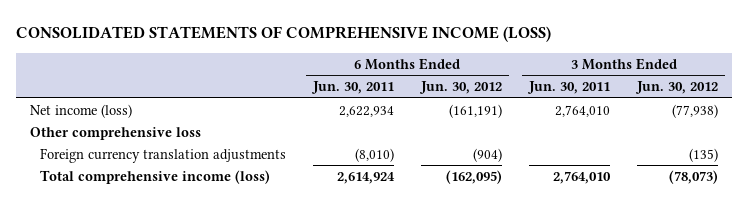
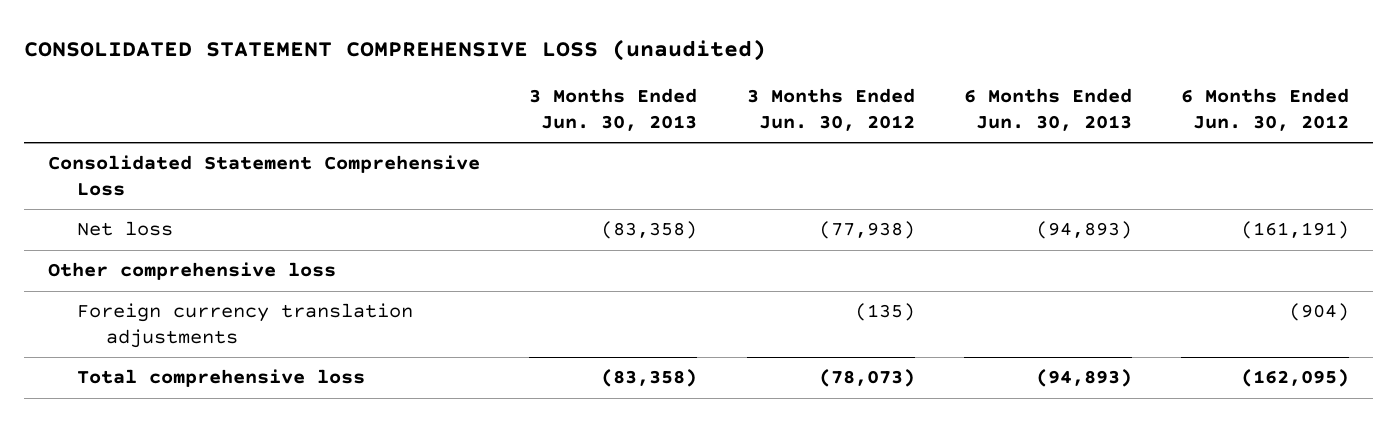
- CONSOLIDATED STATEMENTS OF COMPREHENSIVE INCOME (LOSS)
+ CONSOLIDATED STATEMENT COMPREHENSIVE LOSS (unaudited)
- | 6 Months Ended Jun. 30, 2011 | 6 Months Ended Jun. 30, 2012 | 3 Months Ended Jun. 30, 2011 | 3 Months Ended Jun. 30, 2012
+ | 3 Months Ended Jun. 30, 2013 | 3 Months Ended Jun. 30, 2012 | 6 Months Ended Jun. 30, 2013 | 6 Months Ended Jun. 30, 2012
- Net income (loss) | 2,622,934 | (161,191) | 2,764,010 | (77,938)
+ Consolidated Statement Comprehensive Loss
+ Net loss | (83,358) | (77,938) | (94,893) | (161,191)
- Total comprehensive income (loss) | 2,614,924 | (162,095) | 2,764,010 | (78,073)
+ Total comprehensive loss | (83,358) | (78,073) | (94,893) | (162,095)

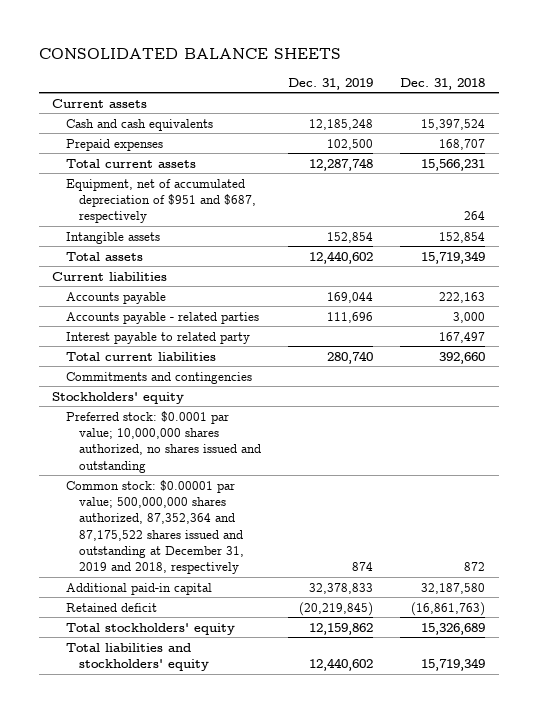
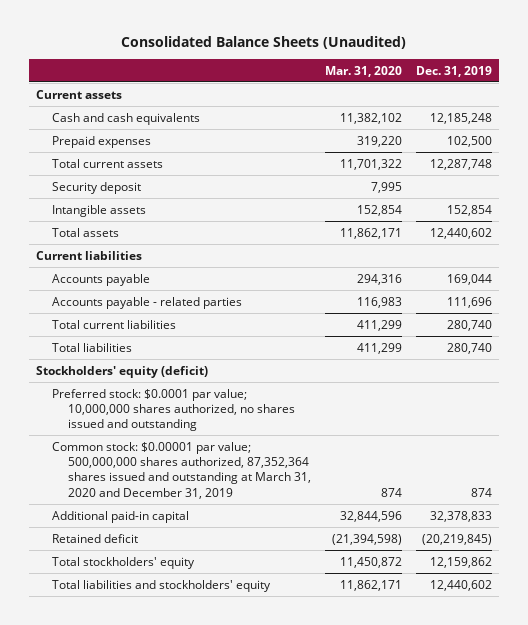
- CONSOLIDATED BALANCE SHEETS
+ Consolidated Balance Sheets (Unaudited)
- | Dec. 31, 2019 | Dec. 31, 2018
+ | Mar. 31, 2020 | Dec. 31, 2019
- Equipment, net of accumulated depreciation of $951 and $687, respectively | | 264
+ Security deposit | 7,995 |
- Interest payable to related party | | 167,497
- Commitments and contingencies
- Stockholders' equity
+ Total liabilities | 411,299 | 280,740
+ Stockholders' equity (deficit)
- Common stock: $0.00001 par value; 500,000,000 shares authorized, 87,352,364 and 87,175,522 shares issued and outstanding at December 31, 2019 and 2018, respectively | 874 | 872
+ Common stock: $0.00001 par value; 500,000,000 shares authorized, 87,352,364 shares issued and outstanding at March 31, 2020 and December 31, 2019 | 874 | 874

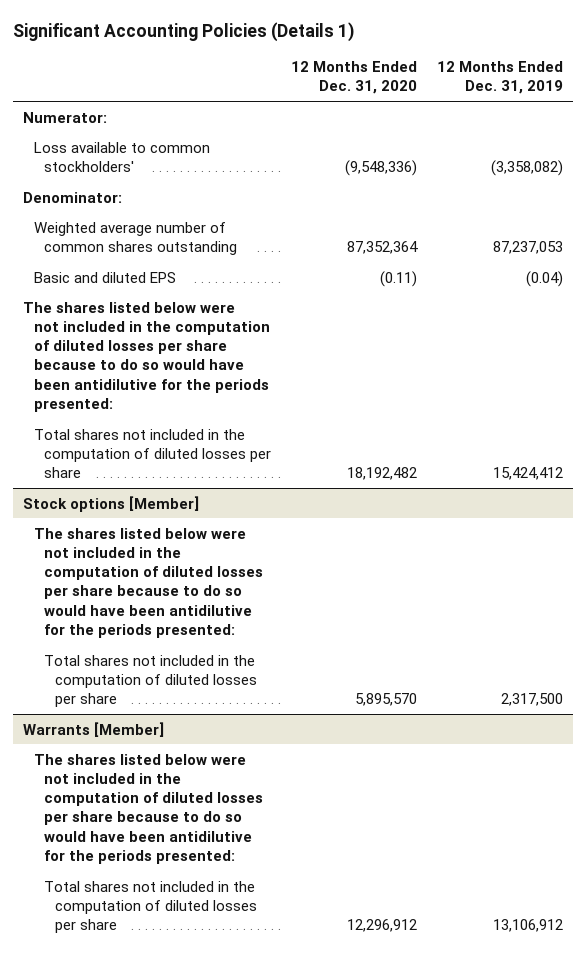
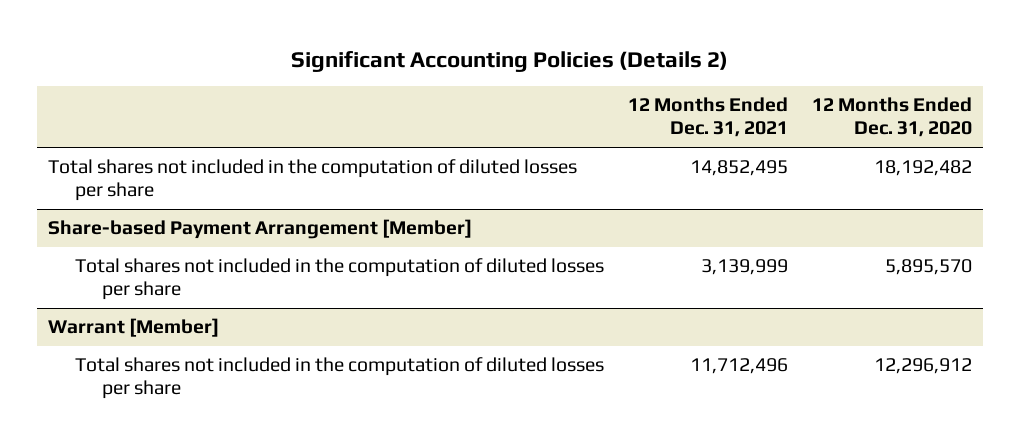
- Significant Accounting Policies (Details 1)
+ Significant Accounting Policies (Details 2)
- | 12 Months Ended Dec. 31, 2020 | 12 Months Ended Dec. 31, 2019
+ | 12 Months Ended Dec. 31, 2021 | 12 Months Ended Dec. 31, 2020
- Numerator:
- Loss available to common stockholders' | (9,548,336) | (3,358,082)
- Denominator:
- Weighted average number of common shares outstanding | 87,352,364 | 87,237,053
- Basic and diluted EPS | (0.11) | (0.04)
- The shares listed below were not included in the computation of diluted losses per share because to do so would have been antidilutive for the periods presented:
- Stock options [Member]
- The shares listed below were not included in the computation of diluted losses per share because to do so would have been antidilutive for the periods presented:
+ Share-based Payment Arrangement [Member]
- Warrants [Member]
- The shares listed below were not included in the computation of diluted losses per share because to do so would have been antidilutive for the periods presented:
+ Warrant [Member]

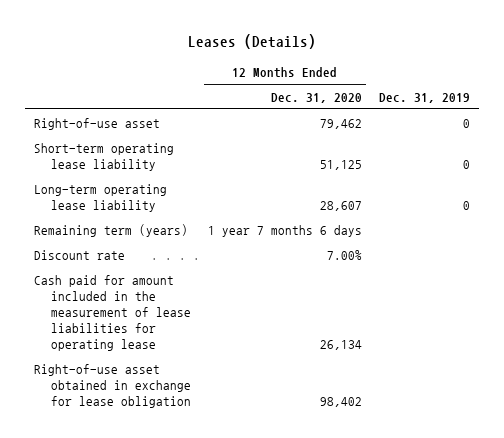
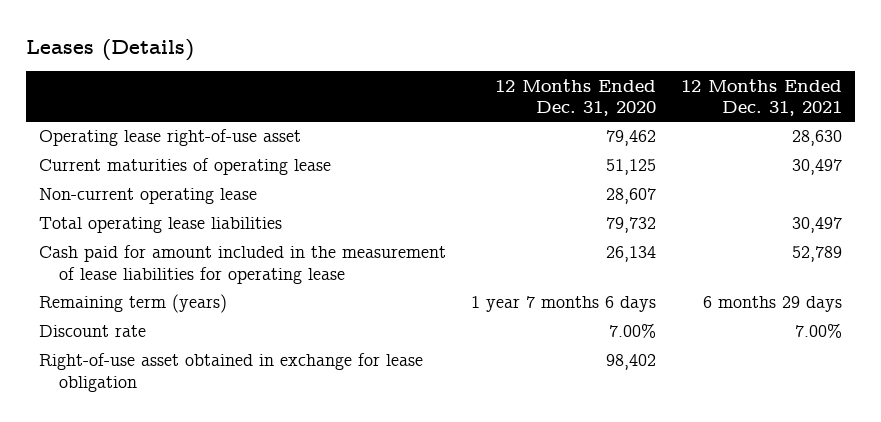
- | 12 Months Ended Dec. 31, 2020 | Dec. 31, 2019
+ | 12 Months Ended Dec. 31, 2020 | 12 Months Ended Dec. 31, 2021
- Right-of-use asset | 79,462 | 0
- Short-term operating lease liability | 51,125 | 0
- Long-term operating lease liability | 28,607 | 0
+ Operating lease right-of-use asset | 79,462 | 28,630
+ Current maturities of operating lease | 51,125 | 30,497
+ Non-current operating lease | 28,607 |
+ Total operating lease liabilities | 79,732 | 30,497
moved up: Cash paid for amount included in the measurement of lease liabilities for operating lease | 26,134 | 52,789

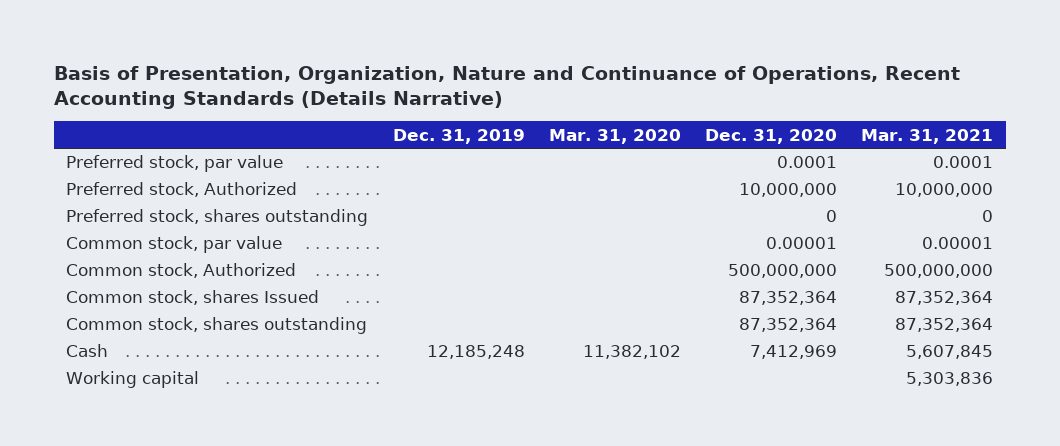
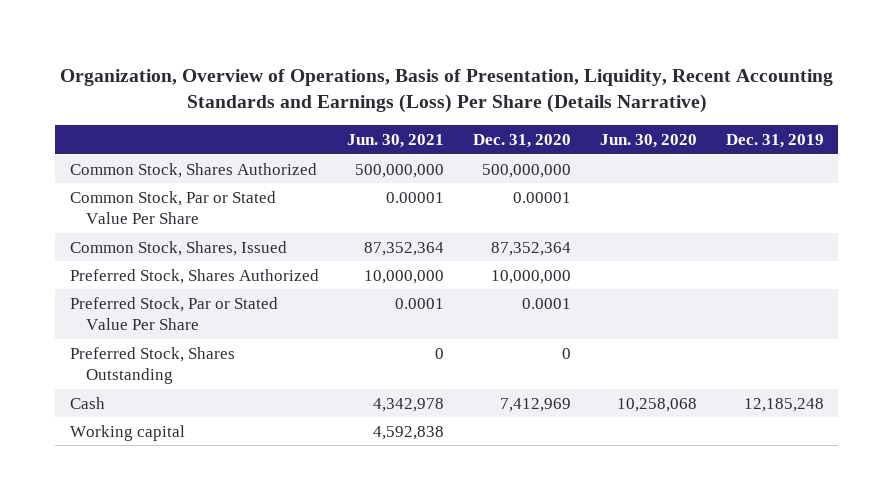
- Basis of Presentation, Organization, Nature and Continuance of Operations, Recent Accounting Standards (Details Narrative)
+ Organization, Overview of Operations, Basis of Presentation, Liquidity, Recent Accounting Standards and Earnings (Loss) Per Share (Details Narrative)
- | Dec. 31, 2019 | Mar. 31, 2020 | Dec. 31, 2020 | Mar. 31, 2021
+ | Jun. 30, 2021 | Dec. 31, 2020 | Jun. 30, 2020 | Dec. 31, 2019
- Preferred stock, par value | | | 0.0001 | 0.0001
- Preferred stock, Authorized | | | 10,000,000 | 10,000,000
- Preferred stock, shares outstanding | | | 0 | 0
- Common stock, par value | | | 0.00001 | 0.00001
- Common stock, Authorized | | | 500,000,000 | 500,000,000
- Common stock, shares Issued | | | 87,352,364 | 87,352,364
- Common stock, shares outstanding | | | 87,352,364 | 87,352,364
+ Common Stock, Shares Authorized | 500,000,000 | 500,000,000 | |
+ Common Stock, Par or Stated Value Per Share | 0.00001 | 0.00001 | |
+ Common Stock, Shares, Issued | 87,352,364 | 87,352,364 | |
+ Preferred Stock, Shares Authorized | 10,000,000 | 10,000,000 | |
+ Preferred Stock, Par or Stated Value Per Share | 0.0001 | 0.0001 | |
+ Preferred Stock, Shares Outstanding | 0 | 0 | |

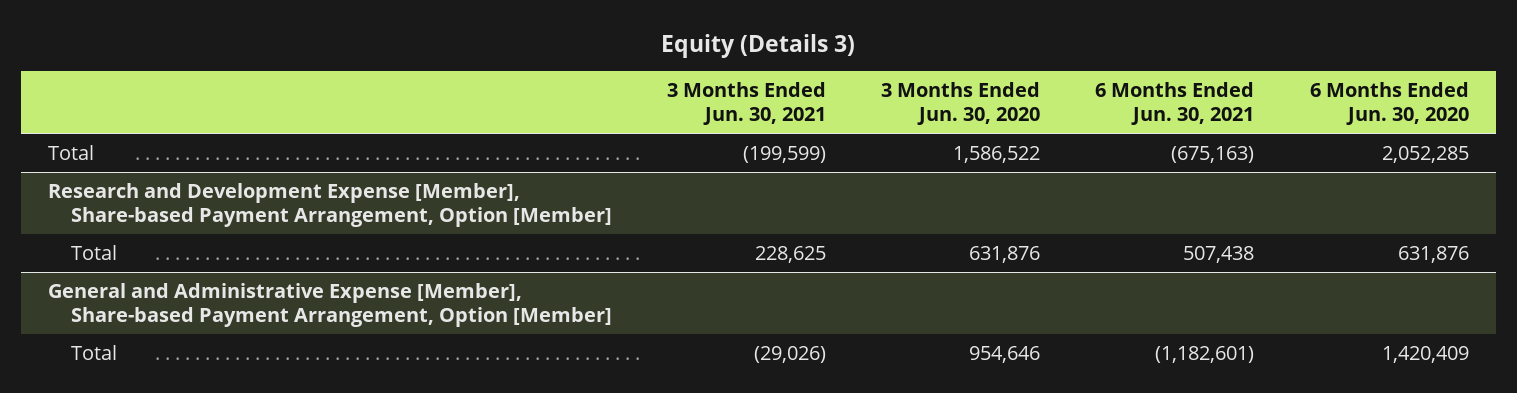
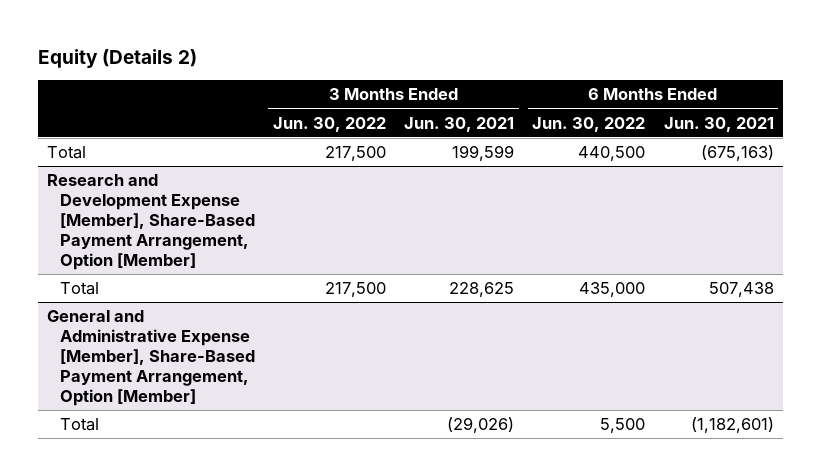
- Equity (Details 3)
+ Equity (Details 2)
- | 3 Months Ended Jun. 30, 2021 | 3 Months Ended Jun. 30, 2020 | 6 Months Ended Jun. 30, 2021 | 6 Months Ended Jun. 30, 2020
+ | 3 Months Ended Jun. 30, 2022 | 3 Months Ended Jun. 30, 2021 | 6 Months Ended Jun. 30, 2022 | 6 Months Ended Jun. 30, 2021
- Total | (199,599) | 1,586,522 | (675,163) | 2,052,285
- Research and Development Expense [Member], Share-based Payment Arrangement, Option [Member]
+ Total | 217,500 | 199,599 | 440,500 | (675,163)
+ Research and Development Expense [Member], Share-Based Payment Arrangement, Option [Member]
- General and Administrative Expense [Member], Share-based Payment Arrangement, Option [Member]
+ General and Administrative Expense [Member], Share-Based Payment Arrangement, Option [Member]

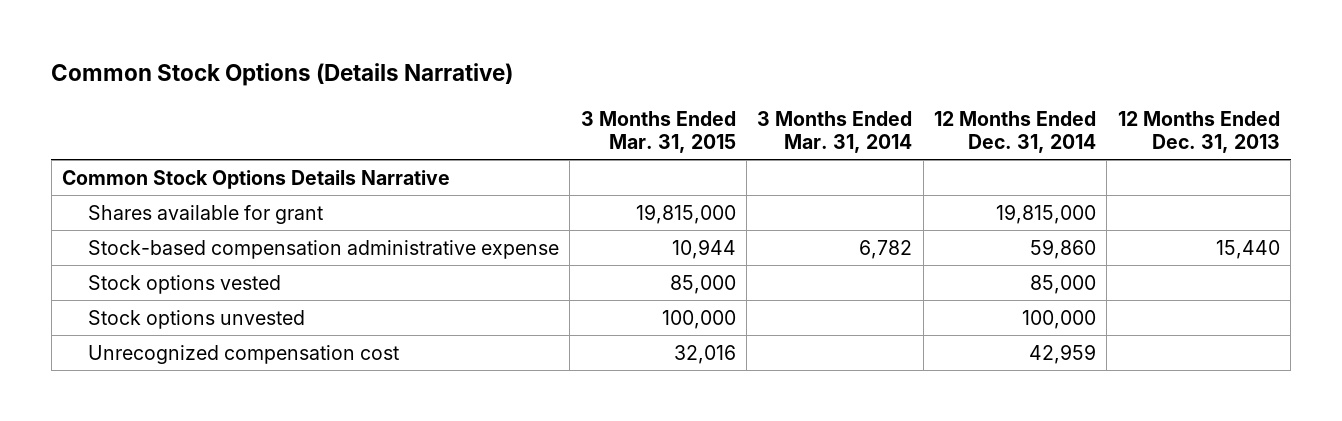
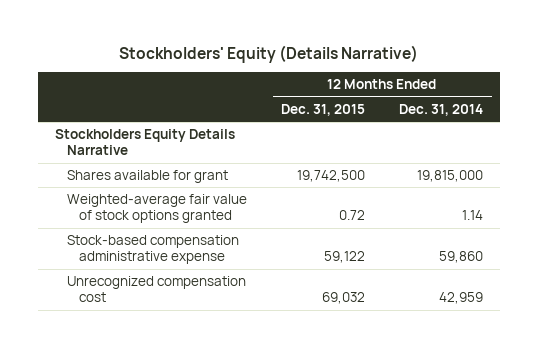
- Common Stock Options (Details Narrative)
+ Stockholders' Equity (Details Narrative)
- | 3 Months Ended Mar. 31, 2015 | 3 Months Ended Mar. 31, 2014 | 12 Months Ended Dec. 31, 2014 | 12 Months Ended Dec. 31, 2013
+ | 12 Months Ended Dec. 31, 2015 | 12 Months Ended Dec. 31, 2014
- Common Stock Options Details Narrative
+ Stockholders Equity Details Narrative
+ Weighted-average fair value of stock options granted | 0.72 | 1.14
- Stock options vested | 85,000 | | 85,000 |
- Stock options unvested | 100,000 | | 100,000 |

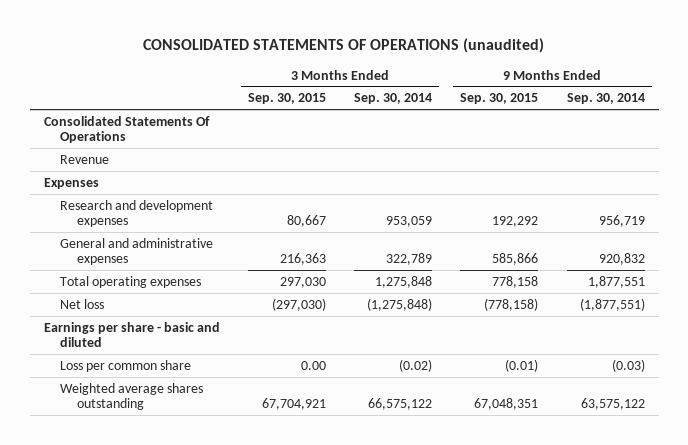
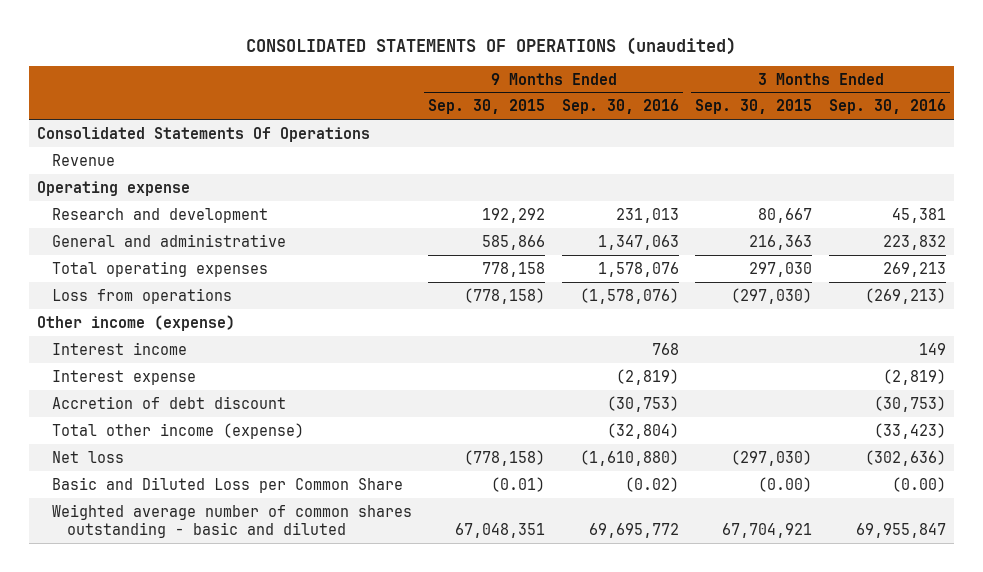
- | 3 Months Ended Sep. 30, 2015 | 3 Months Ended Sep. 30, 2014 | 9 Months Ended Sep. 30, 2015 | 9 Months Ended Sep. 30, 2014
+ | 9 Months Ended Sep. 30, 2015 | 9 Months Ended Sep. 30, 2016 | 3 Months Ended Sep. 30, 2015 | 3 Months Ended Sep. 30, 2016
- Expenses
- Research and development expenses | 80,667 | 953,059 | 192,292 | 956,719
- General and administrative expenses | 216,363 | 322,789 | 585,866 | 920,832
+ Operating expense
+ Research and development | 192,292 | 231,013 | 80,667 | 45,381
+ General and administrative | 585,866 | 1,347,063 | 216,363 | 223,832
+ Loss from operations | (778,158) | (1,578,076) | (297,030) | (269,213)
+ Other income (expense)
+ Interest income | | 768 | | 149
+ Interest expense | | (2,819) | | (2,819)
+ Accretion of debt discount | | (30,753) | | (30,753)
+ Total other income (expense) | | (32,804) | | (33,423)
- Earnings per share - basic and diluted
- Loss per common share | 0.00 | (0.02) | (0.01) | (0.03)
- Weighted average shares outstanding | 67,704,921 | 66,575,122 | 67,048,351 | 63,575,122
+ Basic and Diluted Loss per Common Share | (0.01) | (0.02) | (0.00) | (0.00)
+ Weighted average number of common shares outstanding - basic and diluted | 67,048,351 | 69,695,772 | 67,704,921 | 69,955,847

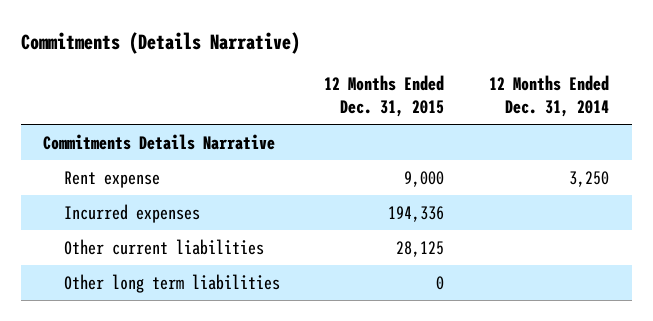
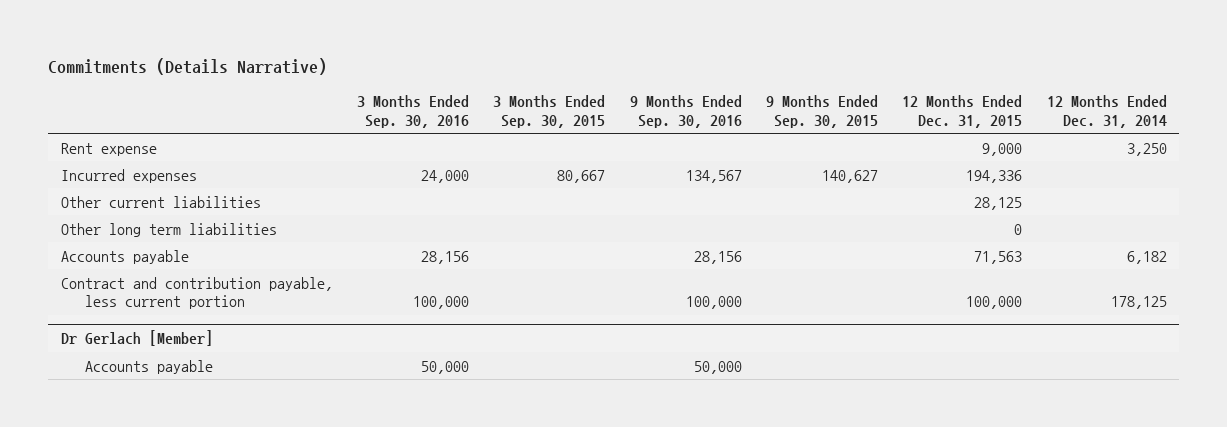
- | 12 Months Ended Dec. 31, 2015 | 12 Months Ended Dec. 31, 2014
+ | 3 Months Ended Sep. 30, 2016 | 3 Months Ended Sep. 30, 2015 | 9 Months Ended Sep. 30, 2016 | 9 Months Ended Sep. 30, 2015 | 12 Months Ended Dec. 31, 2015 | 12 Months Ended Dec. 31, 2014
- Commitments Details Narrative
+ Accounts payable | 28,156 | | 28,156 | | 71,563 | 6,182
+ Contract and contribution payable, less current portion | 100,000 | | 100,000 | | 100,000 | 178,125
+ Dr Gerlach [Member]
+ Accounts payable | 50,000 | | 50,000 | | |

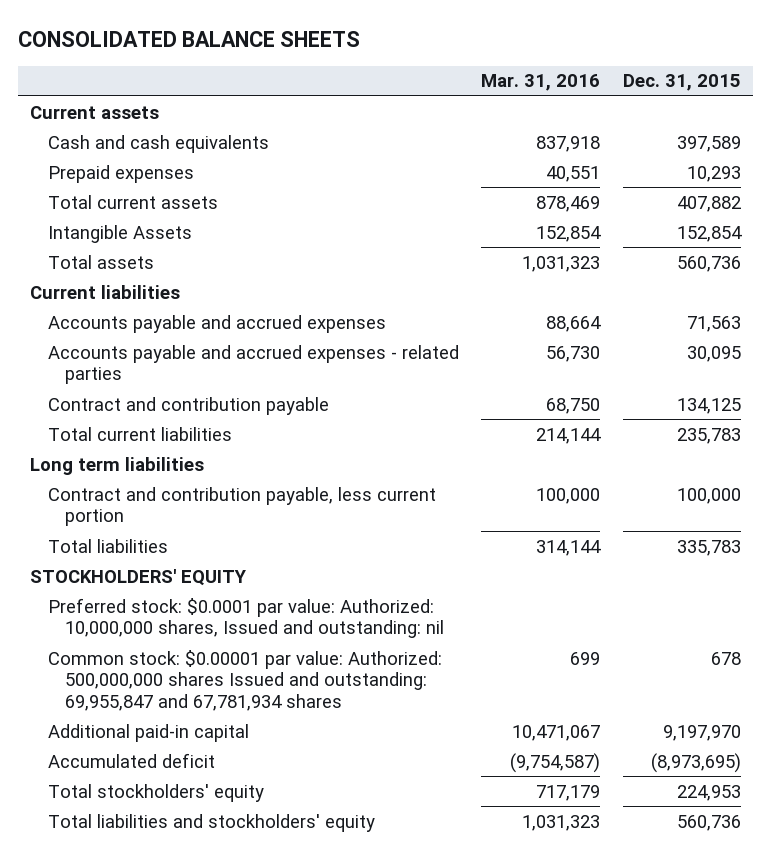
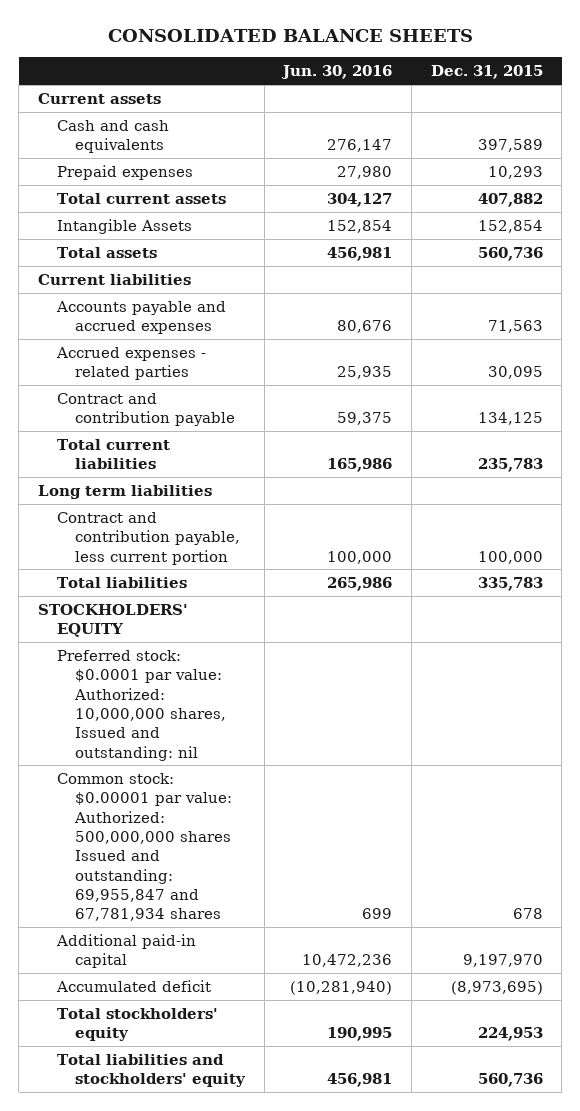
- | Mar. 31, 2016 | Dec. 31, 2015
+ | Jun. 30, 2016 | Dec. 31, 2015
- Accounts payable and accrued expenses - related parties | 56,730 | 30,095
+ Accrued expenses - related parties | 25,935 | 30,095

